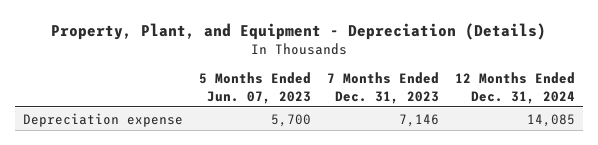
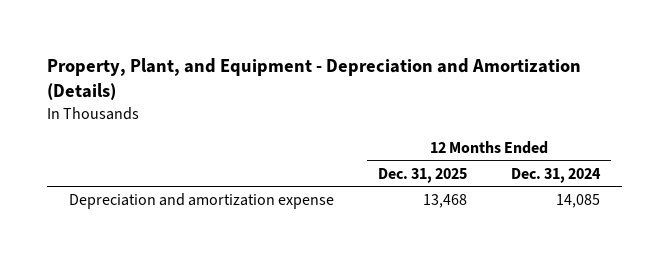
- Property, Plant, and Equipment - Depreciation (Details)
+ Property, Plant, and Equipment - Depreciation and Amortization (Details)
- | 5 Months Ended Jun. 07, 2023 | 7 Months Ended Dec. 31, 2023 | 12 Months Ended Dec. 31, 2024
+ | 12 Months Ended Dec. 31, 2025 | 12 Months Ended Dec. 31, 2024
- Depreciation expense | 5,700 | 7,146 | 14,085
+ Depreciation and amortization expense | 13,468 | 14,085

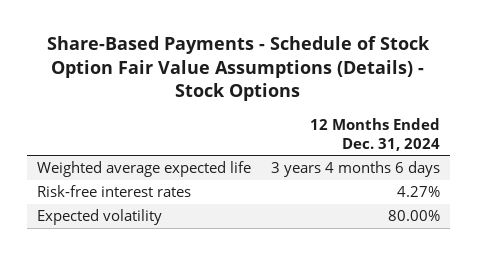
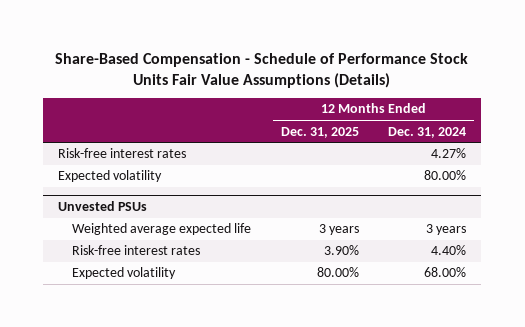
- Share-Based Payments - Schedule of Stock Option Fair Value Assumptions (Details) - Stock Options
+ Share-Based Compensation - Schedule of Performance Stock Units Fair Value Assumptions (Details)
- | 12 Months Ended Dec. 31, 2024
+ | 12 Months Ended Dec. 31, 2025 | 12 Months Ended Dec. 31, 2024
- Weighted average expected life | 3 years 4 months 6 days
+ Unvested PSUs
+ Weighted average expected life | 3 years | 3 years
+ Risk-free interest rates | 3.90% | 4.40%
+ Expected volatility | 80.00% | 68.00%

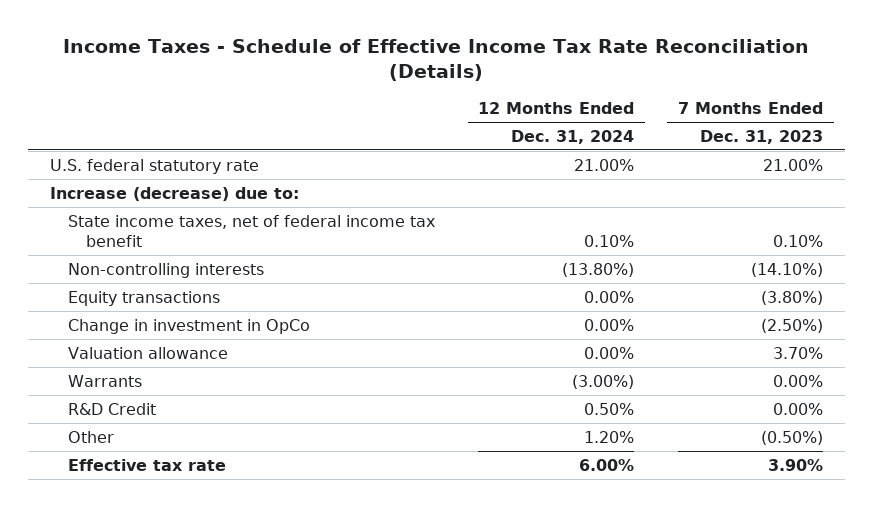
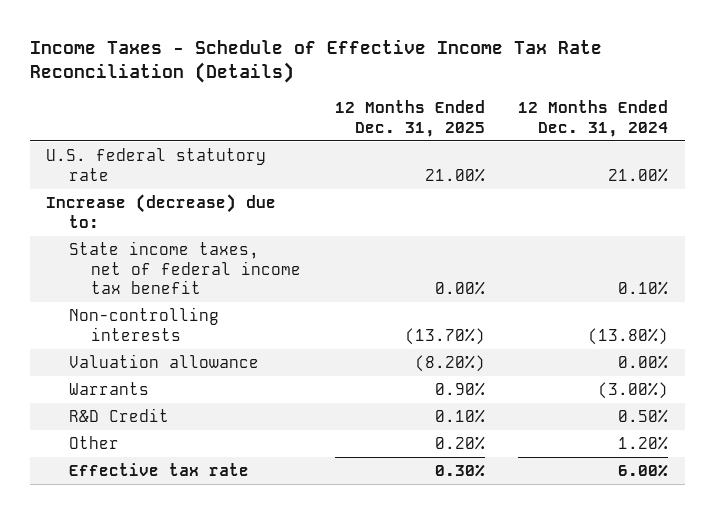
- | 12 Months Ended Dec. 31, 2024 | 7 Months Ended Dec. 31, 2023
+ | 12 Months Ended Dec. 31, 2025 | 12 Months Ended Dec. 31, 2024
- Equity transactions | 0.00% | (3.80%)
- Change in investment in OpCo | 0.00% | (2.50%)

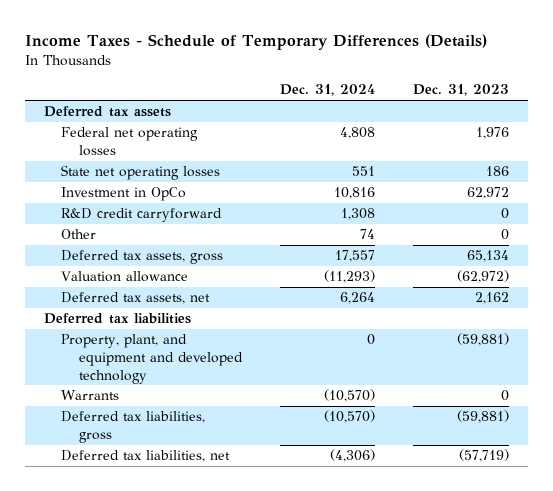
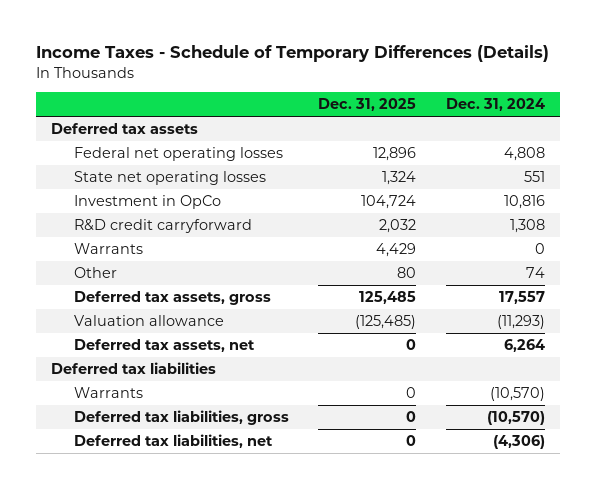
- | Dec. 31, 2024 | Dec. 31, 2023
+ | Dec. 31, 2025 | Dec. 31, 2024
+ Warrants | 4,429 | 0
- Property, plant, and equipment and developed technology | 0 | (59,881)

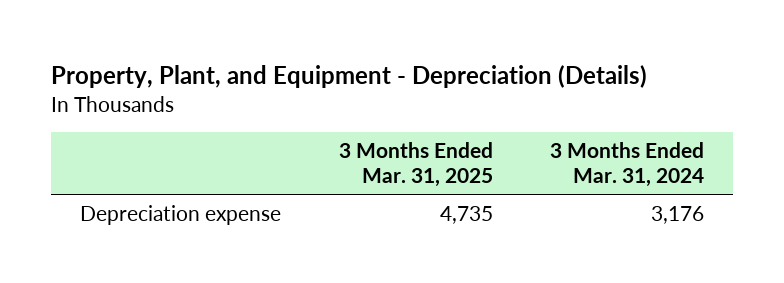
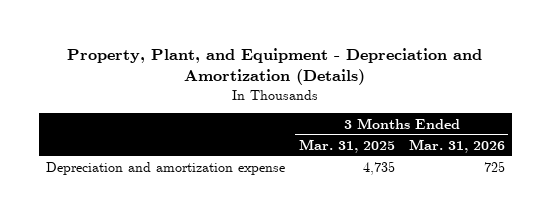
- Property, Plant, and Equipment - Depreciation (Details)
+ Property, Plant, and Equipment - Depreciation and Amortization (Details)
- | 3 Months Ended Mar. 31, 2025 | 3 Months Ended Mar. 31, 2024
+ | 3 Months Ended Mar. 31, 2025 | 3 Months Ended Mar. 31, 2026
- Depreciation expense | 4,735 | 3,176
+ Depreciation and amortization expense | 4,735 | 725

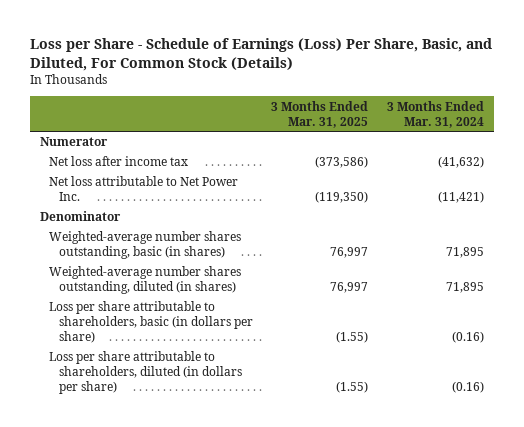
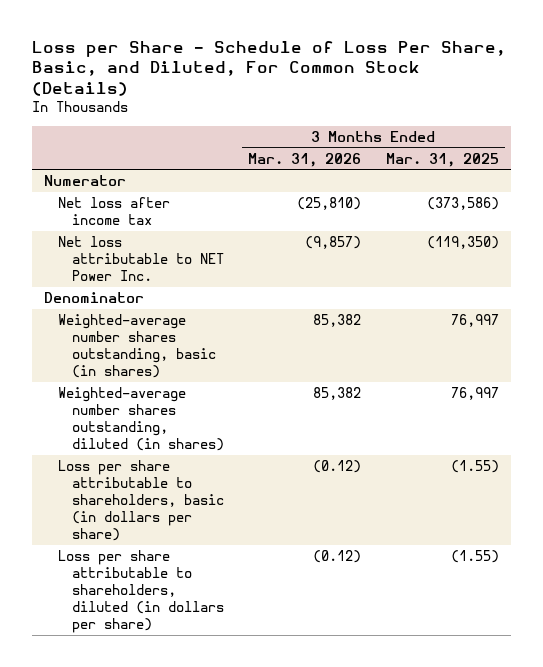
- Loss per Share - Schedule of Earnings (Loss) Per Share, Basic, and Diluted, For Common Stock (Details)
+ Loss per Share - Schedule of Loss Per Share, Basic, and Diluted, For Common Stock (Details)
- | 3 Months Ended Mar. 31, 2025 | 3 Months Ended Mar. 31, 2024
+ | 3 Months Ended Mar. 31, 2026 | 3 Months Ended Mar. 31, 2025
- Net loss attributable to Net Power Inc. | (119,350) | (11,421)
+ Net loss attributable to NET Power Inc. | (9,857) | (119,350)

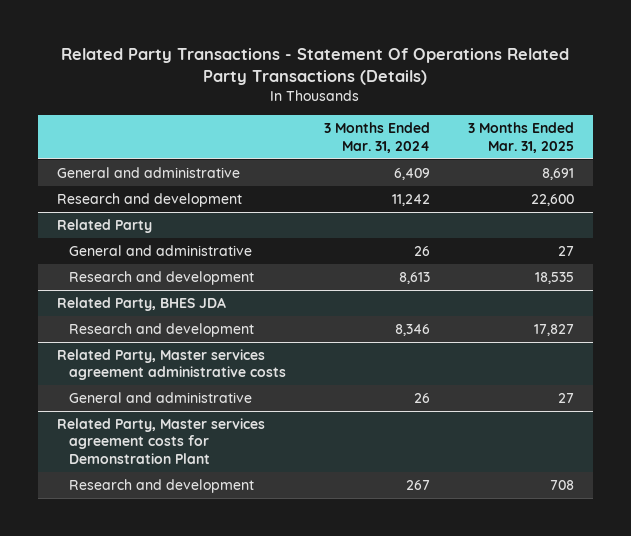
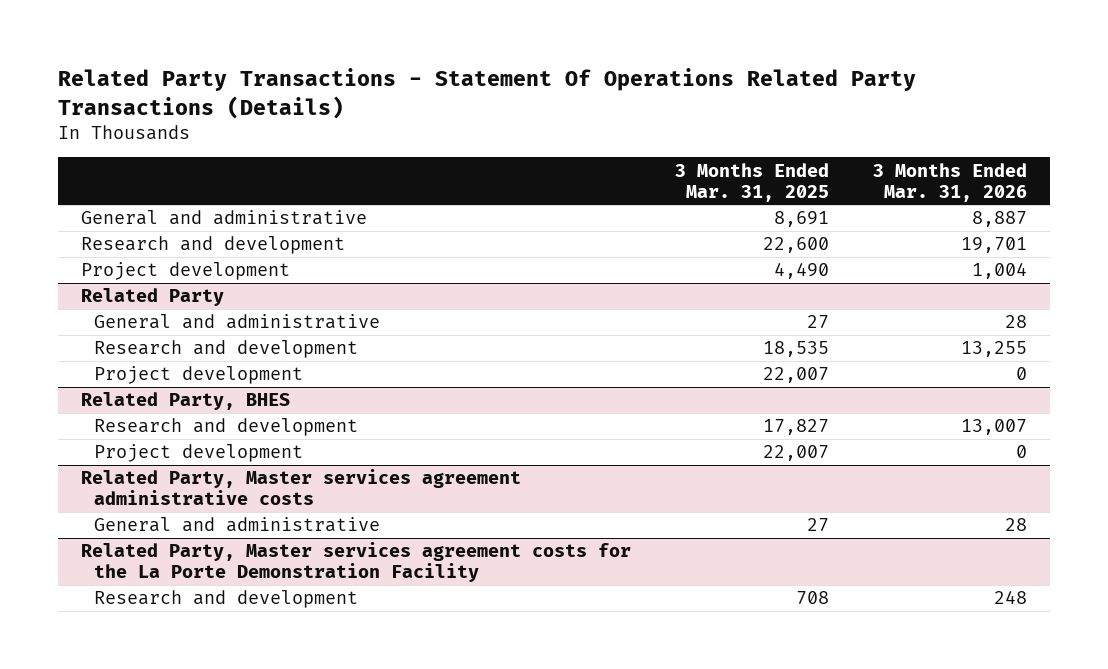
- | 3 Months Ended Mar. 31, 2024 | 3 Months Ended Mar. 31, 2025
+ | 3 Months Ended Mar. 31, 2025 | 3 Months Ended Mar. 31, 2026
+ Project development | 4,490 | 1,004
- Related Party, BHES JDA
@ Related Party
+ Project development | 22,007 | 0
+ Related Party, BHES
+ Project development | 22,007 | 0
- Related Party, Master services agreement costs for Demonstration Plant
+ Related Party, Master services agreement costs for the La Porte Demonstration Facility

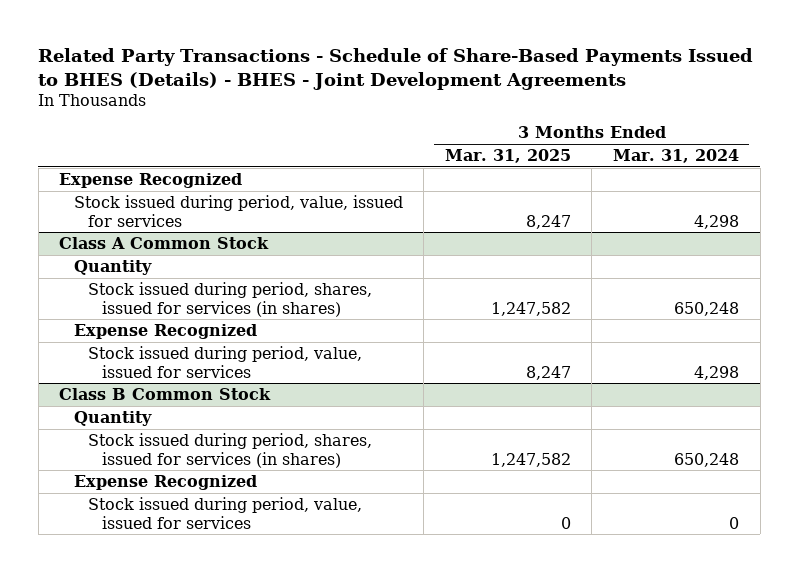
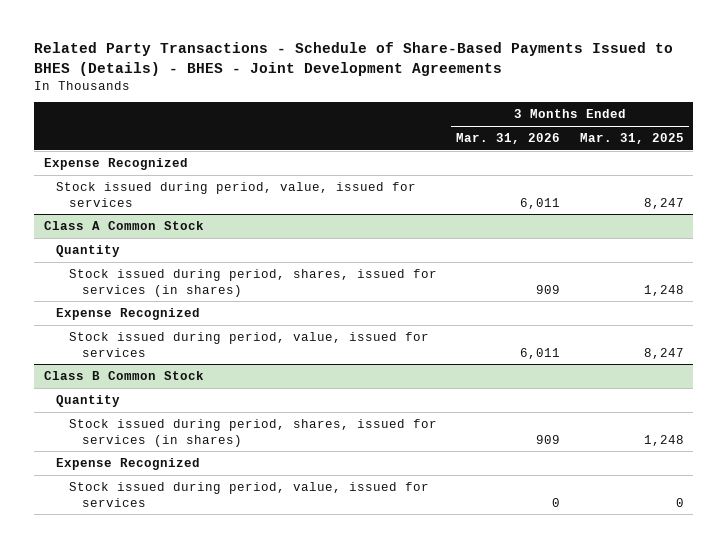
- | 3 Months Ended Mar. 31, 2025 | 3 Months Ended Mar. 31, 2024
+ | 3 Months Ended Mar. 31, 2026 | 3 Months Ended Mar. 31, 2025
@ Class A Common Stock
- Stock issued during period, shares, issued for services (in shares) | 1,247,582 | 650,248
+ Stock issued during period, shares, issued for services (in shares) | 909 | 1,248
@ Class B Common Stock
- Stock issued during period, shares, issued for services (in shares) | 1,247,582 | 650,248
+ Stock issued during period, shares, issued for services (in shares) | 909 | 1,248

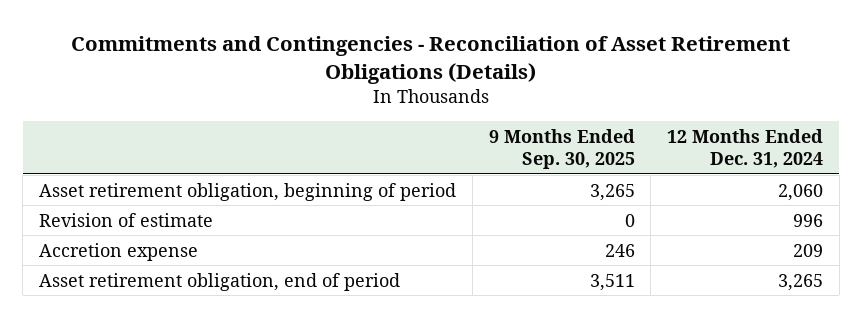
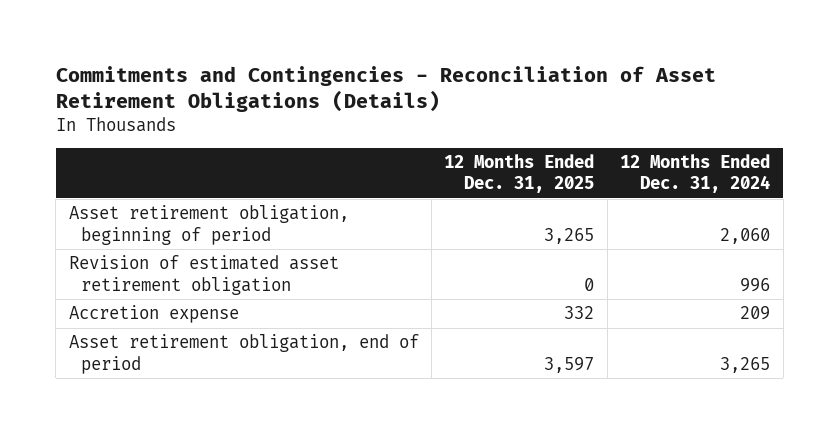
- | 9 Months Ended Sep. 30, 2025 | 12 Months Ended Dec. 31, 2024
+ | 12 Months Ended Dec. 31, 2025 | 12 Months Ended Dec. 31, 2024
- Revision of estimate | 0 | 996
+ Revision of estimated asset retirement obligation | 0 | 996

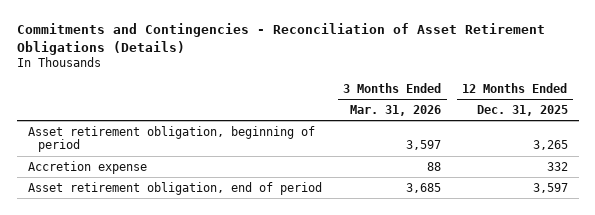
- | 12 Months Ended Dec. 31, 2025 | 12 Months Ended Dec. 31, 2024
+ | 3 Months Ended Mar. 31, 2026 | 12 Months Ended Dec. 31, 2025
- Revision of estimated asset retirement obligation | 0 | 996

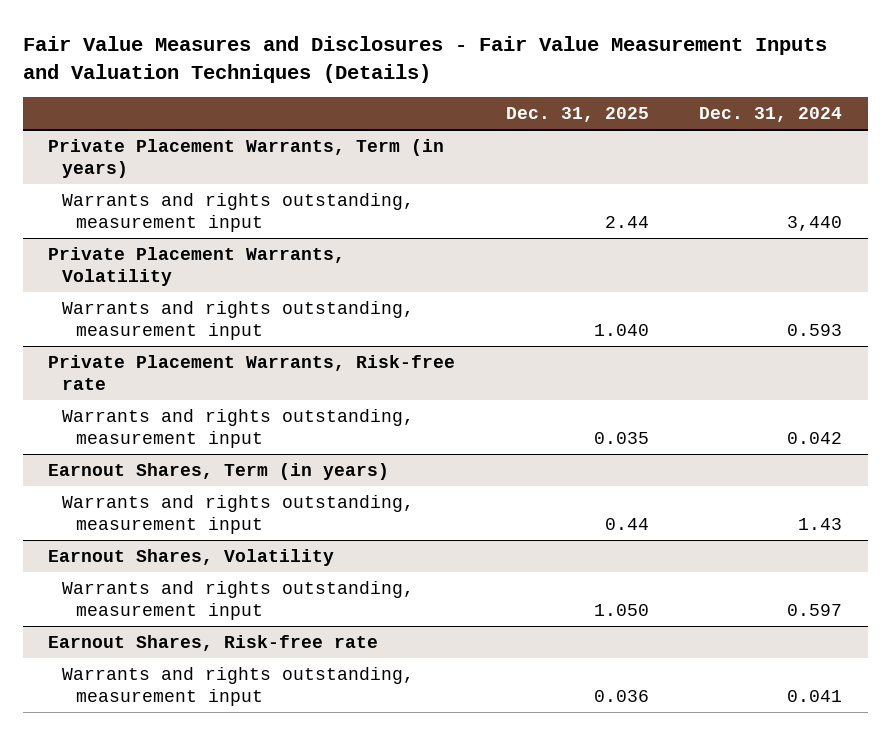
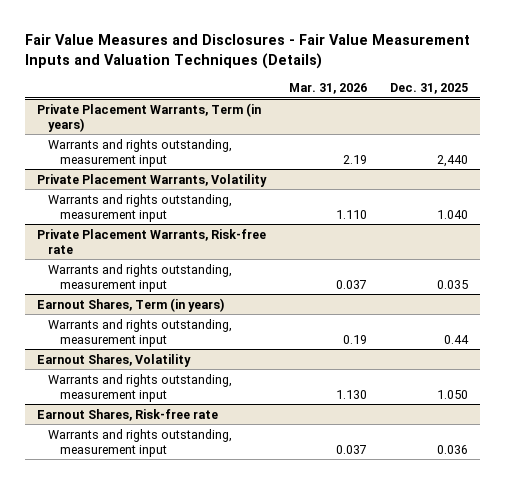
- | Dec. 31, 2025 | Dec. 31, 2024
+ | Mar. 31, 2026 | Dec. 31, 2025
@ Private Placement Warrants, Term (in years)
- Warrants and rights outstanding, measurement input | 2.44 | 3,440
+ Warrants and rights outstanding, measurement input | 2.19 | 2,440

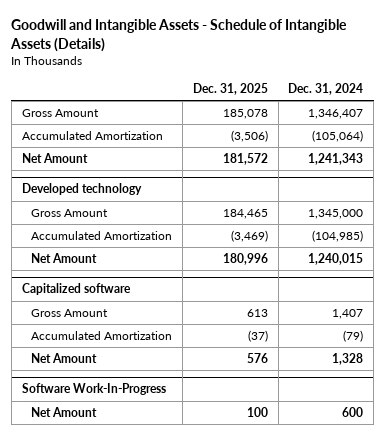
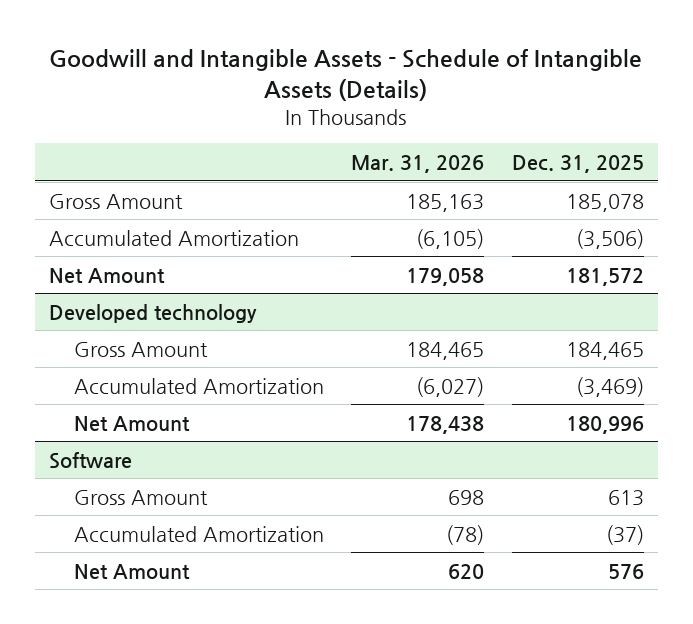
- | Dec. 31, 2025 | Dec. 31, 2024
+ | Mar. 31, 2026 | Dec. 31, 2025
- Capitalized software
+ Software
- Software Work-In-Progress
- Net Amount | 100 | 600

